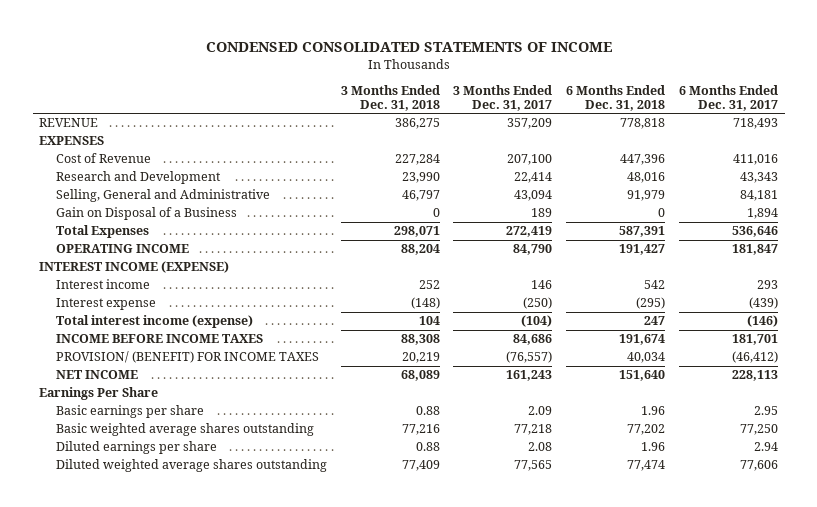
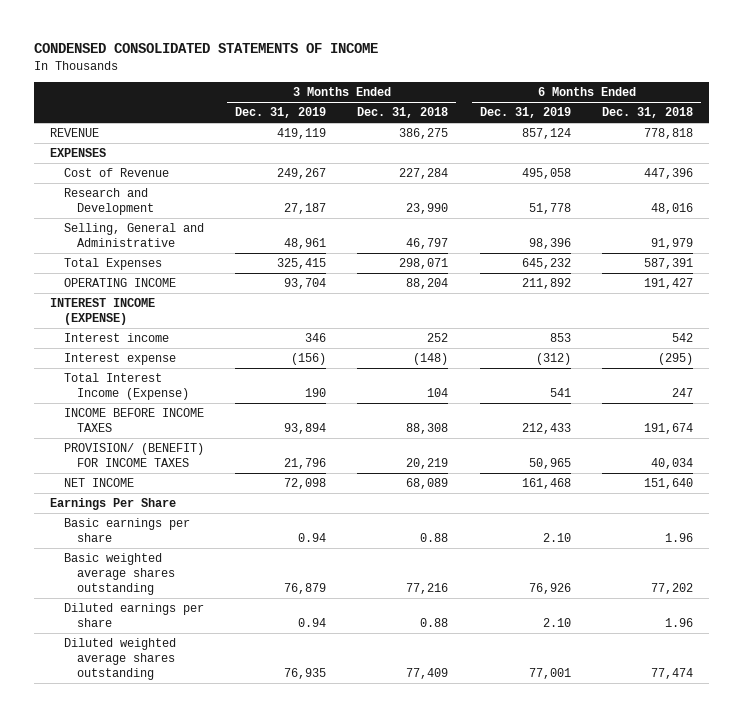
- | 3 Months Ended Dec. 31, 2018 | 3 Months Ended Dec. 31, 2017 | 6 Months Ended Dec. 31, 2018 | 6 Months Ended Dec. 31, 2017
+ | 3 Months Ended Dec. 31, 2019 | 3 Months Ended Dec. 31, 2018 | 6 Months Ended Dec. 31, 2019 | 6 Months Ended Dec. 31, 2018
- Gain on Disposal of a Business | 0 | 189 | 0 | 1,894
- Total interest income (expense) | 104 | (104) | 247 | (146)
+ Total Interest Income (Expense) | 190 | 104 | 541 | 247

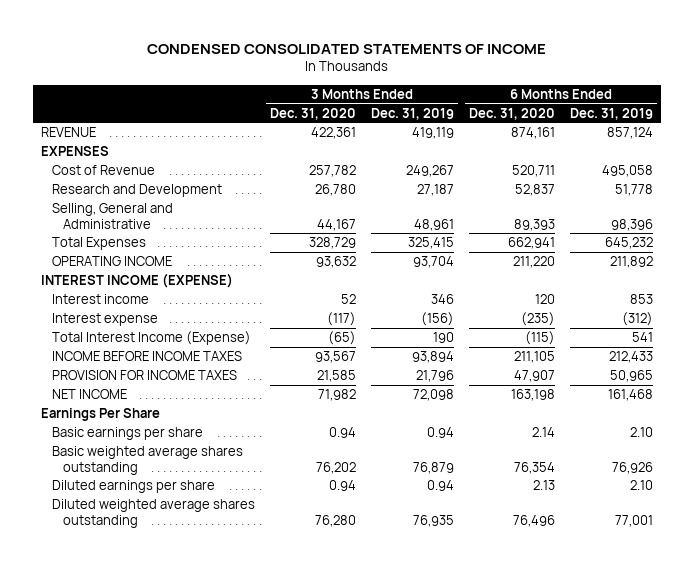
- | 3 Months Ended Dec. 31, 2019 | 3 Months Ended Dec. 31, 2018 | 6 Months Ended Dec. 31, 2019 | 6 Months Ended Dec. 31, 2018
+ | 3 Months Ended Dec. 31, 2020 | 3 Months Ended Dec. 31, 2019 | 6 Months Ended Dec. 31, 2020 | 6 Months Ended Dec. 31, 2019
- PROVISION/ (BENEFIT) FOR INCOME TAXES | 21,796 | 20,219 | 50,965 | 40,034
+ PROVISION FOR INCOME TAXES | 21,585 | 21,796 | 47,907 | 50,965

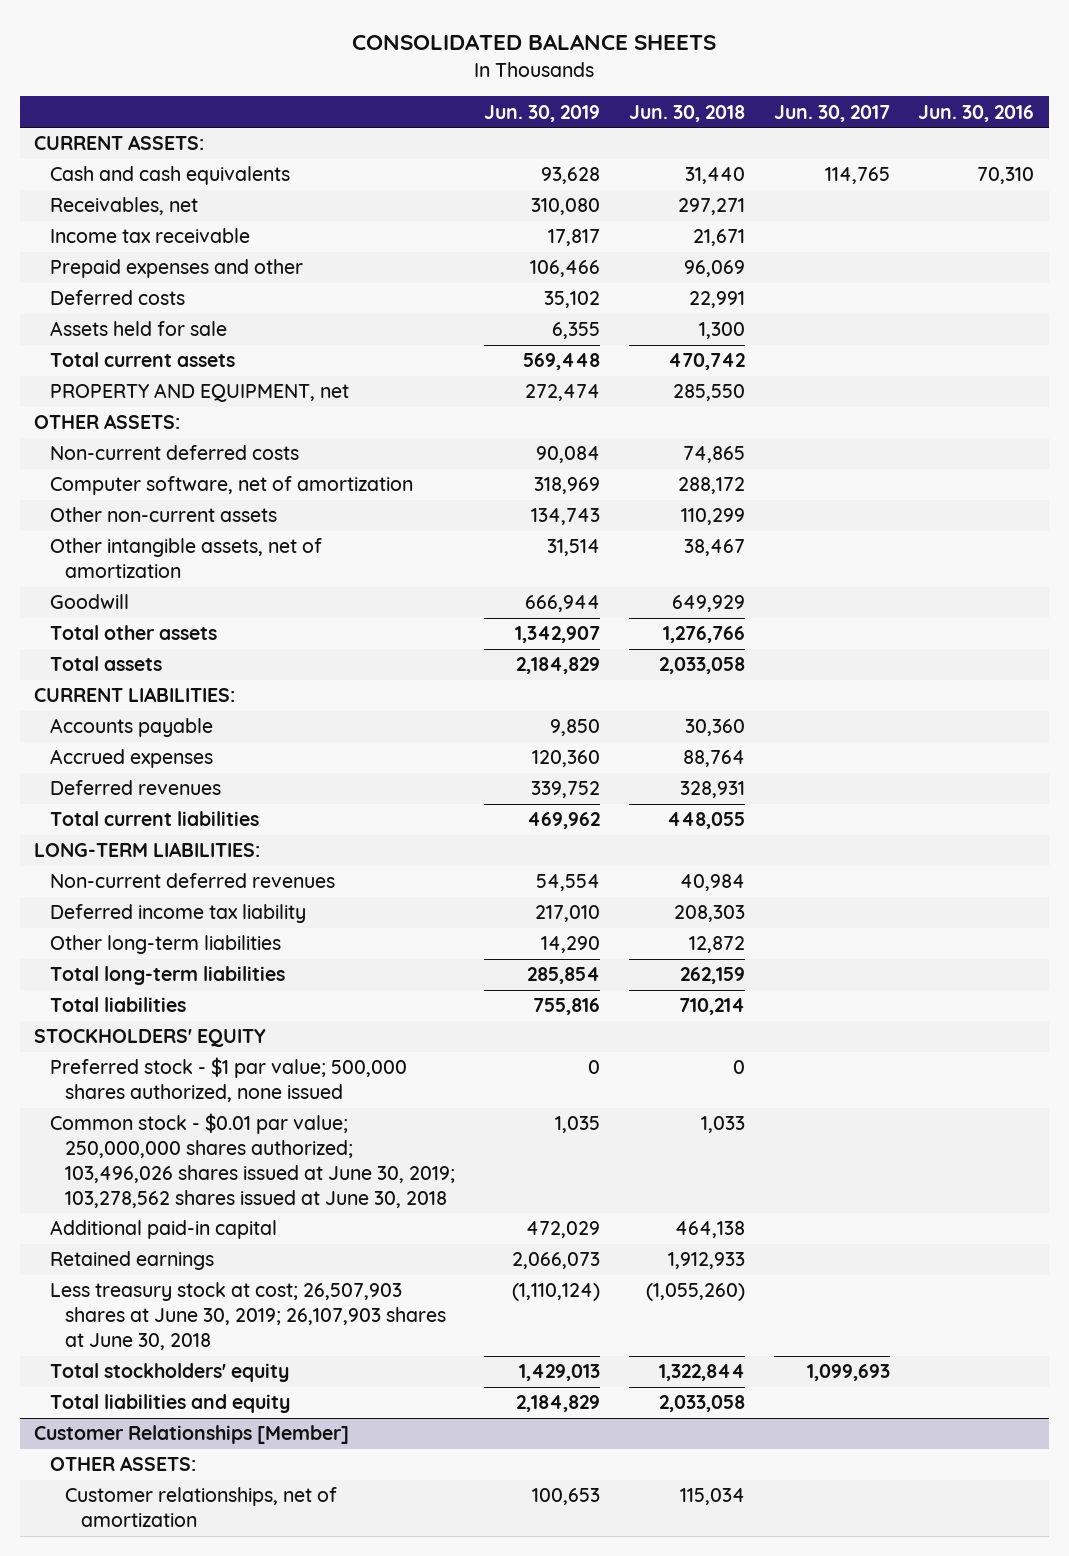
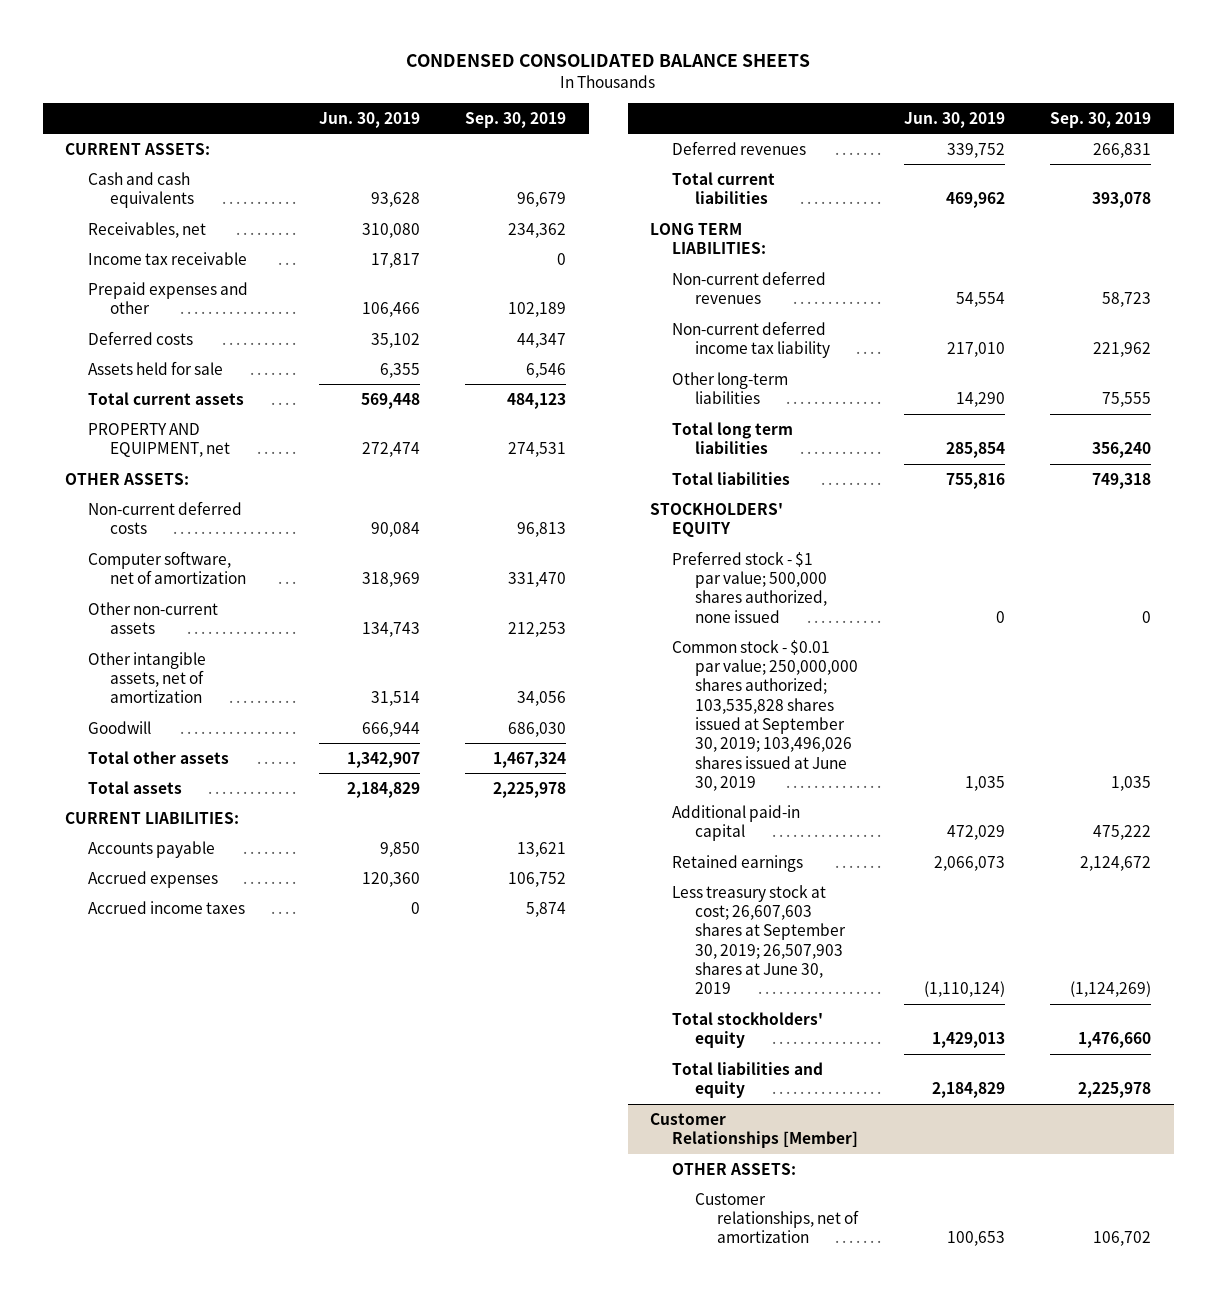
- CONSOLIDATED BALANCE SHEETS
+ CONDENSED CONSOLIDATED BALANCE SHEETS
- | Jun. 30, 2019 | Jun. 30, 2018 | Jun. 30, 2017 | Jun. 30, 2016
+ | Jun. 30, 2019 | Sep. 30, 2019
+ Accrued income taxes | 0 | 5,874
- LONG-TERM LIABILITIES:
+ LONG TERM LIABILITIES:
- Deferred income tax liability | 217,010 | 208,303 | |
+ Non-current deferred income tax liability | 217,010 | 221,962
- Total long-term liabilities | 285,854 | 262,159 | |
+ Total long term liabilities | 285,854 | 356,240
- Common stock - $0.01 par value; 250,000,000 shares authorized; 103,496,026 shares issued at June 30, 2019; 103,278,562 shares issued at June 30, 2018 | 1,035 | 1,033 | |
+ Common stock - $0.01 par value; 250,000,000 shares authorized; 103,535,828 shares issued at September 30, 2019; 103,496,026 shares issued at June 30, 2019 | 1,035 | 1,035
- Less treasury stock at cost; 26,507,903 shares at June 30, 2019; 26,107,903 shares at June 30, 2018 | (1,110,124) | (1,055,260) | |
+ Less treasury stock at cost; 26,607,603 shares at September 30, 2019; 26,507,903 shares at June 30, 2019 | (1,110,124) | (1,124,269)

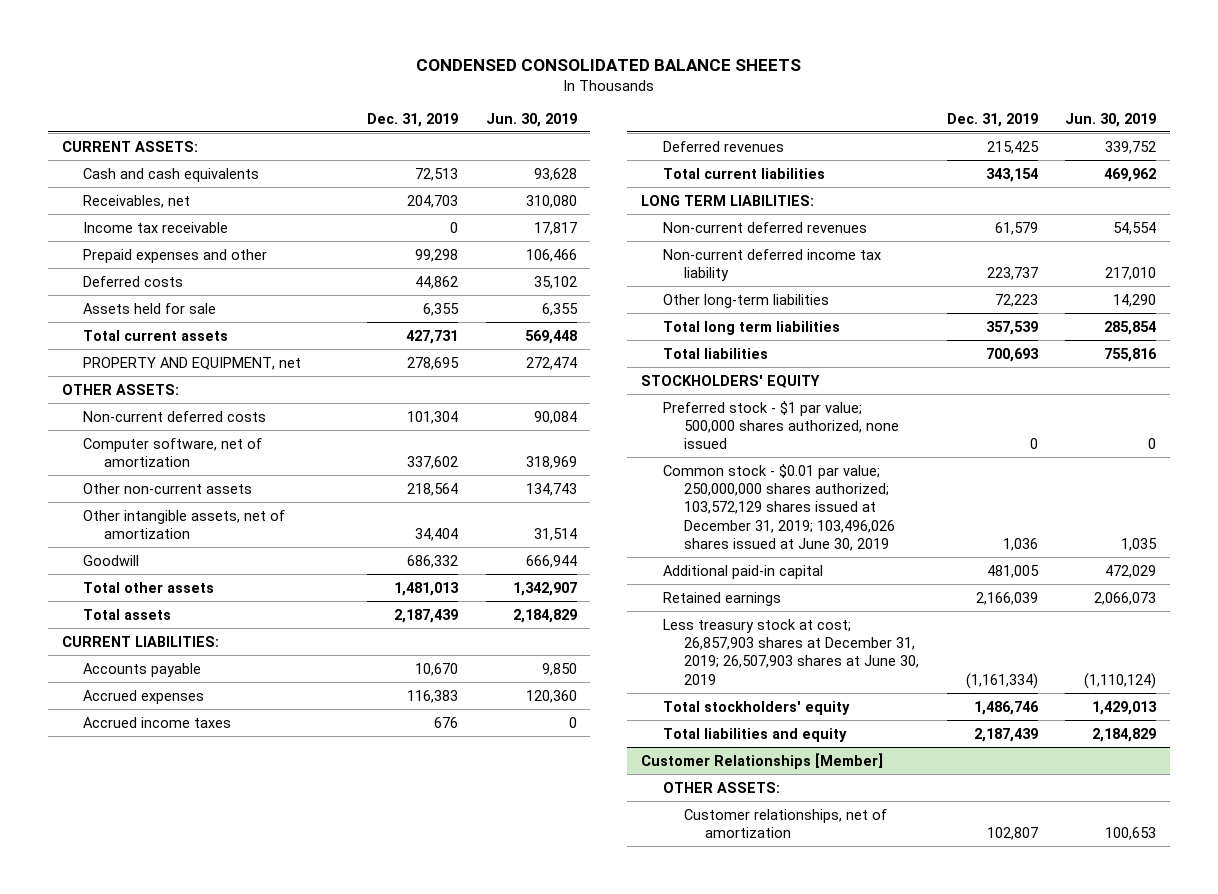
- | Jun. 30, 2019 | Sep. 30, 2019
+ | Dec. 31, 2019 | Jun. 30, 2019
- Common stock - $0.01 par value; 250,000,000 shares authorized; 103,535,828 shares issued at September 30, 2019; 103,496,026 shares issued at June 30, 2019 | 1,035 | 1,035
+ Common stock - $0.01 par value; 250,000,000 shares authorized; 103,572,129 shares issued at December 31, 2019; 103,496,026 shares issued at June 30, 2019 | 1,036 | 1,035
- Less treasury stock at cost; 26,607,603 shares at September 30, 2019; 26,507,903 shares at June 30, 2019 | (1,110,124) | (1,124,269)
+ Less treasury stock at cost; 26,857,903 shares at December 31, 2019; 26,507,903 shares at June 30, 2019 | (1,161,334) | (1,110,124)

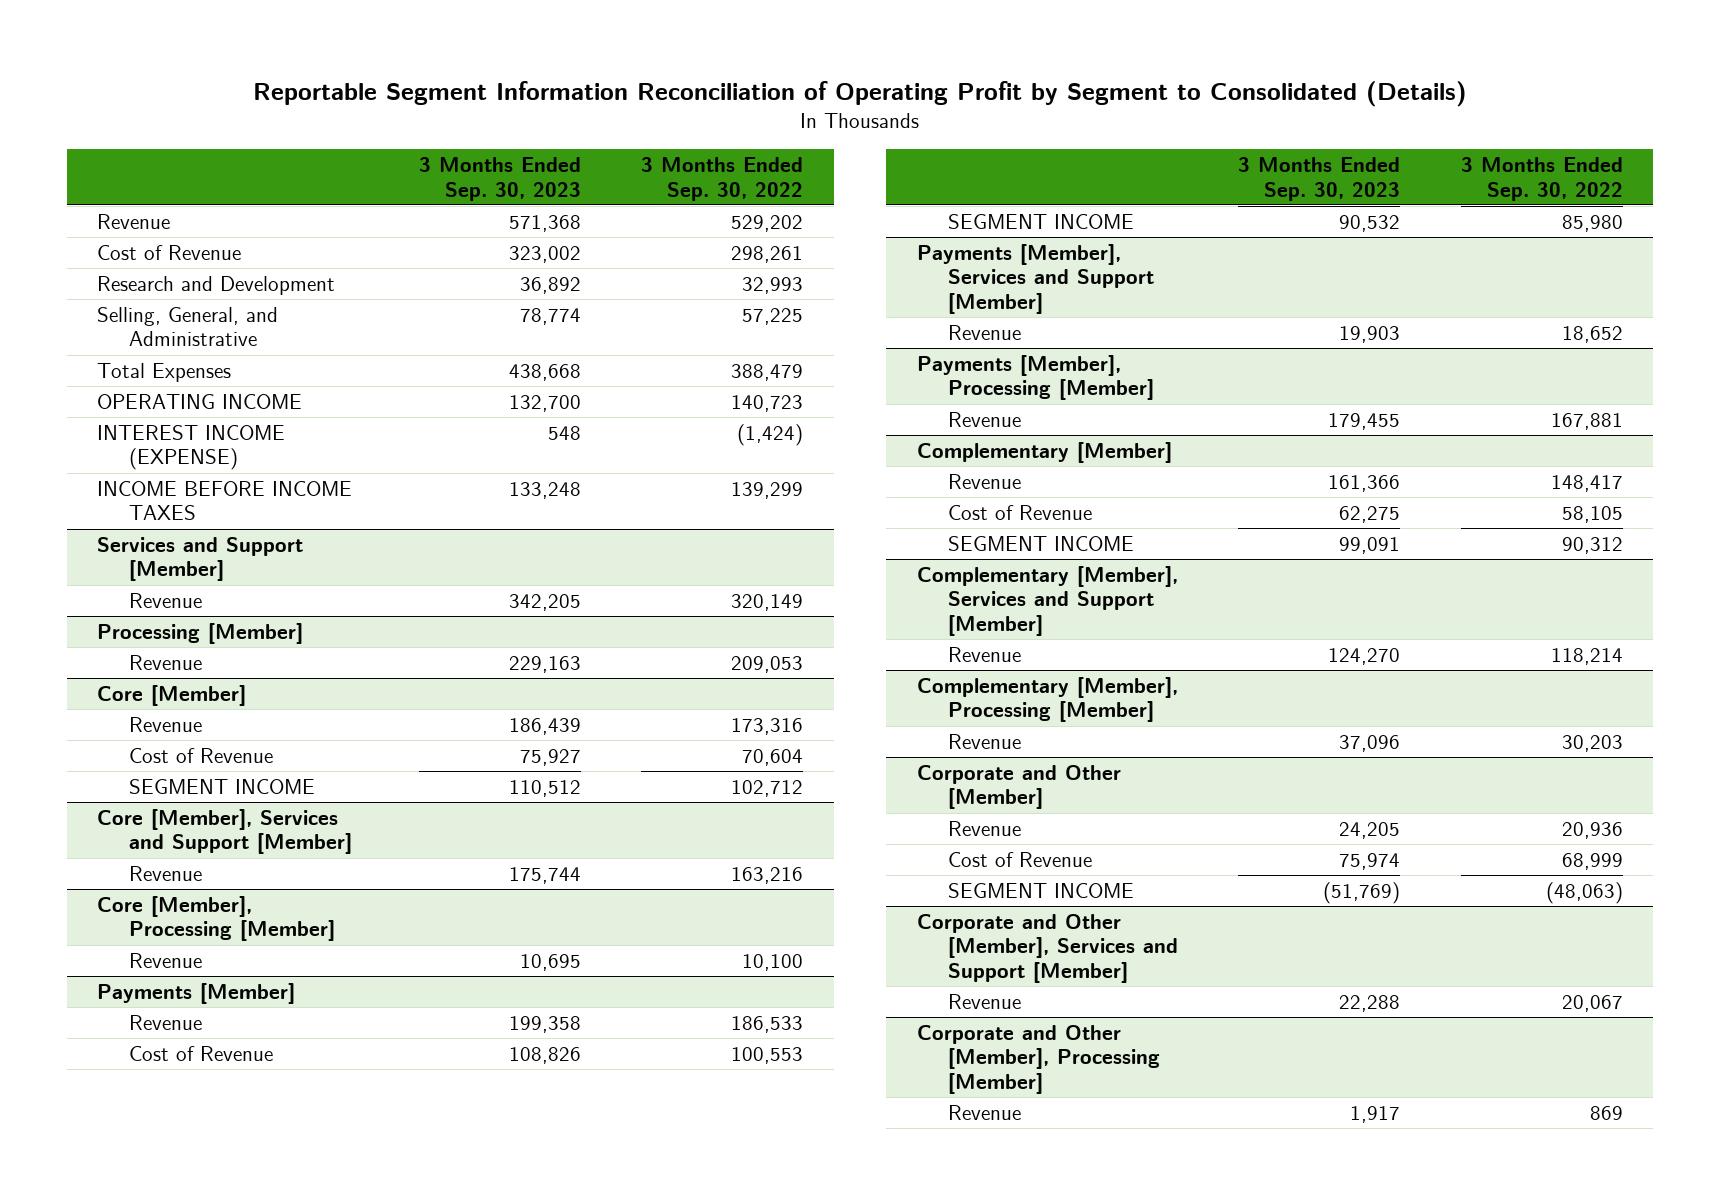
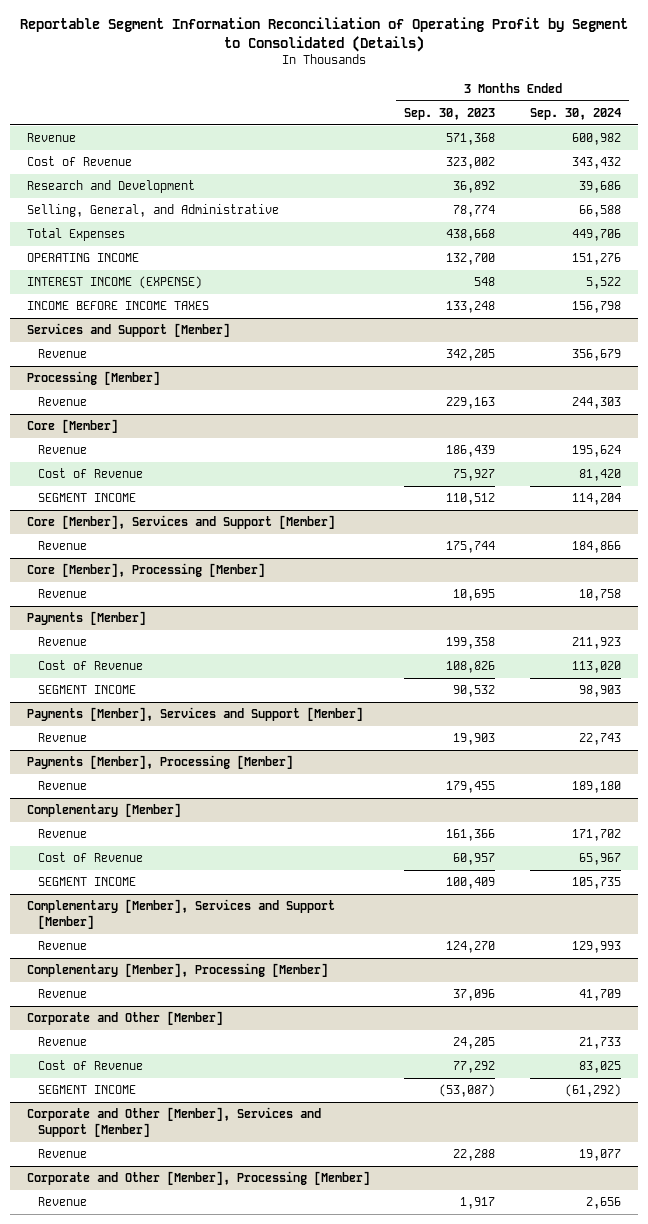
- | 3 Months Ended Sep. 30, 2023 | 3 Months Ended Sep. 30, 2022
+ | 3 Months Ended Sep. 30, 2023 | 3 Months Ended Sep. 30, 2024
@ Complementary [Member]
- Cost of Revenue | 62,275 | 58,105
- SEGMENT INCOME | 99,091 | 90,312
+ Cost of Revenue | 60,957 | 65,967
+ SEGMENT INCOME | 100,409 | 105,735
@ Corporate and Other [Member]
- Cost of Revenue | 75,974 | 68,999
- SEGMENT INCOME | (51,769) | (48,063)
+ Cost of Revenue | 77,292 | 83,025
+ SEGMENT INCOME | (53,087) | (61,292)

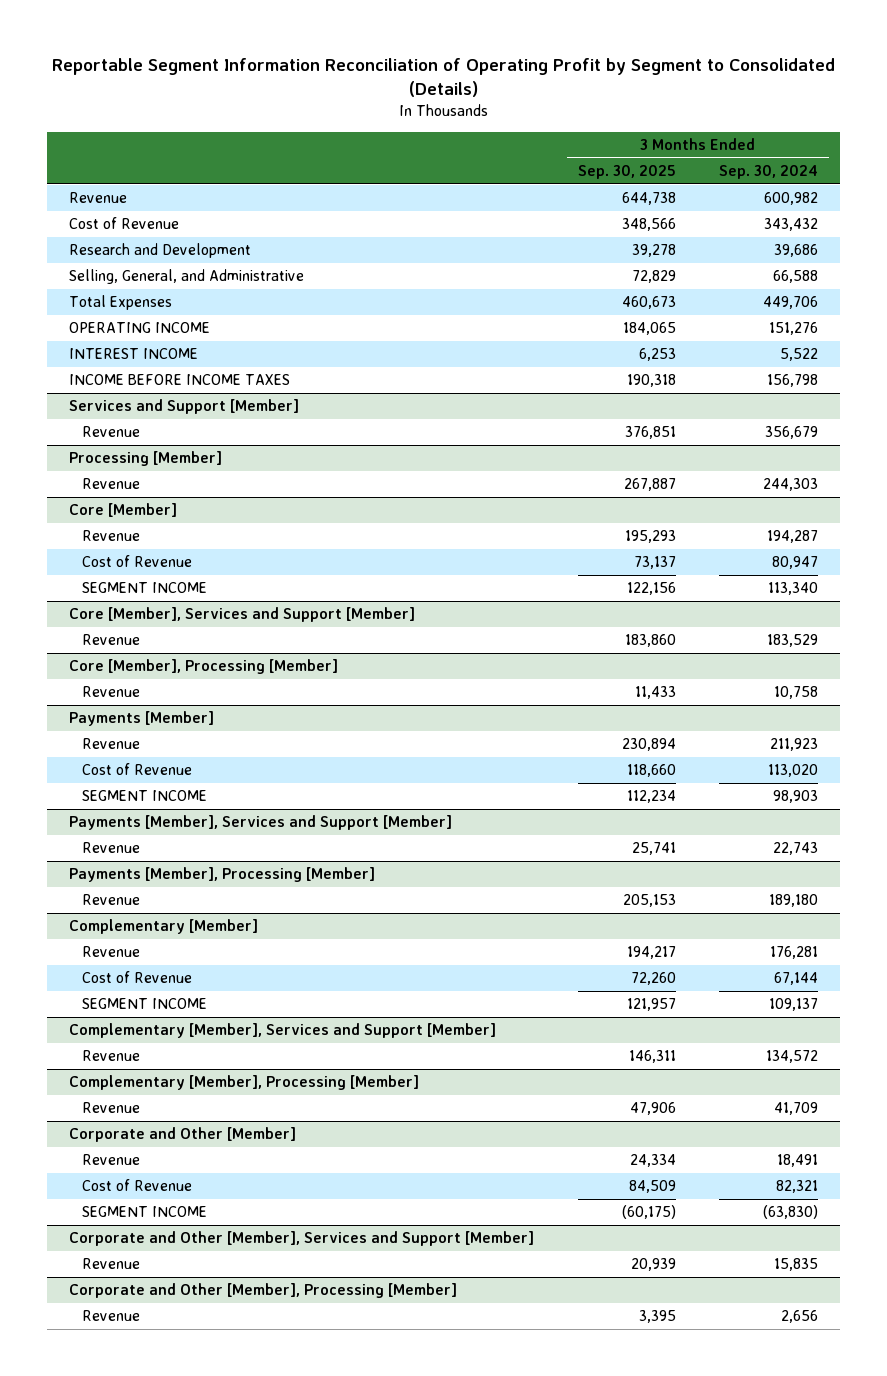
- | 3 Months Ended Sep. 30, 2023 | 3 Months Ended Sep. 30, 2024
+ | 3 Months Ended Sep. 30, 2025 | 3 Months Ended Sep. 30, 2024
- INTEREST INCOME (EXPENSE) | 548 | 5,522
+ INTEREST INCOME | 6,253 | 5,522
@ Core [Member]
- Revenue | 186,439 | 195,624
- Cost of Revenue | 75,927 | 81,420
- SEGMENT INCOME | 110,512 | 114,204
+ Revenue | 195,293 | 194,287
+ Cost of Revenue | 73,137 | 80,947
+ SEGMENT INCOME | 122,156 | 113,340
@ Core [Member], Services and Support [Member]
- Revenue | 175,744 | 184,866
+ Revenue | 183,860 | 183,529
@ Complementary [Member]
- Revenue | 161,366 | 171,702
- Cost of Revenue | 60,957 | 65,967
- SEGMENT INCOME | 100,409 | 105,735
+ Revenue | 194,217 | 176,281
+ Cost of Revenue | 72,260 | 67,144
+ SEGMENT INCOME | 121,957 | 109,137
@ Complementary [Member], Services and Support [Member]
- Revenue | 124,270 | 129,993
+ Revenue | 146,311 | 134,572
@ Corporate and Other [Member]
- Revenue | 24,205 | 21,733
- Cost of Revenue | 77,292 | 83,025
- SEGMENT INCOME | (53,087) | (61,292)
+ Revenue | 24,334 | 18,491
+ Cost of Revenue | 84,509 | 82,321
+ SEGMENT INCOME | (60,175) | (63,830)
@ Corporate and Other [Member], Services and Support [Member]
- Revenue | 22,288 | 19,077
+ Revenue | 20,939 | 15,835

